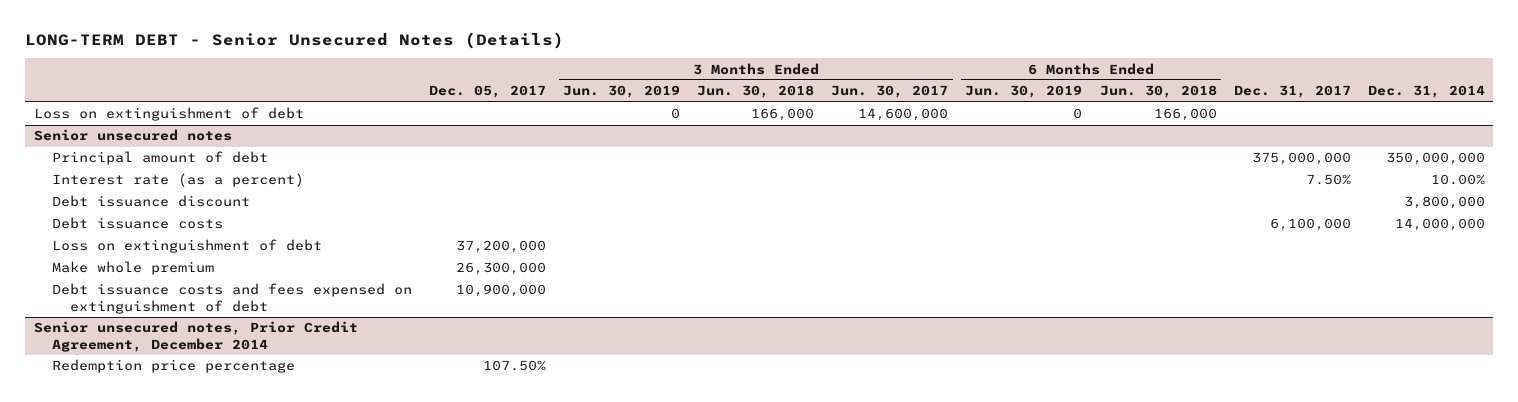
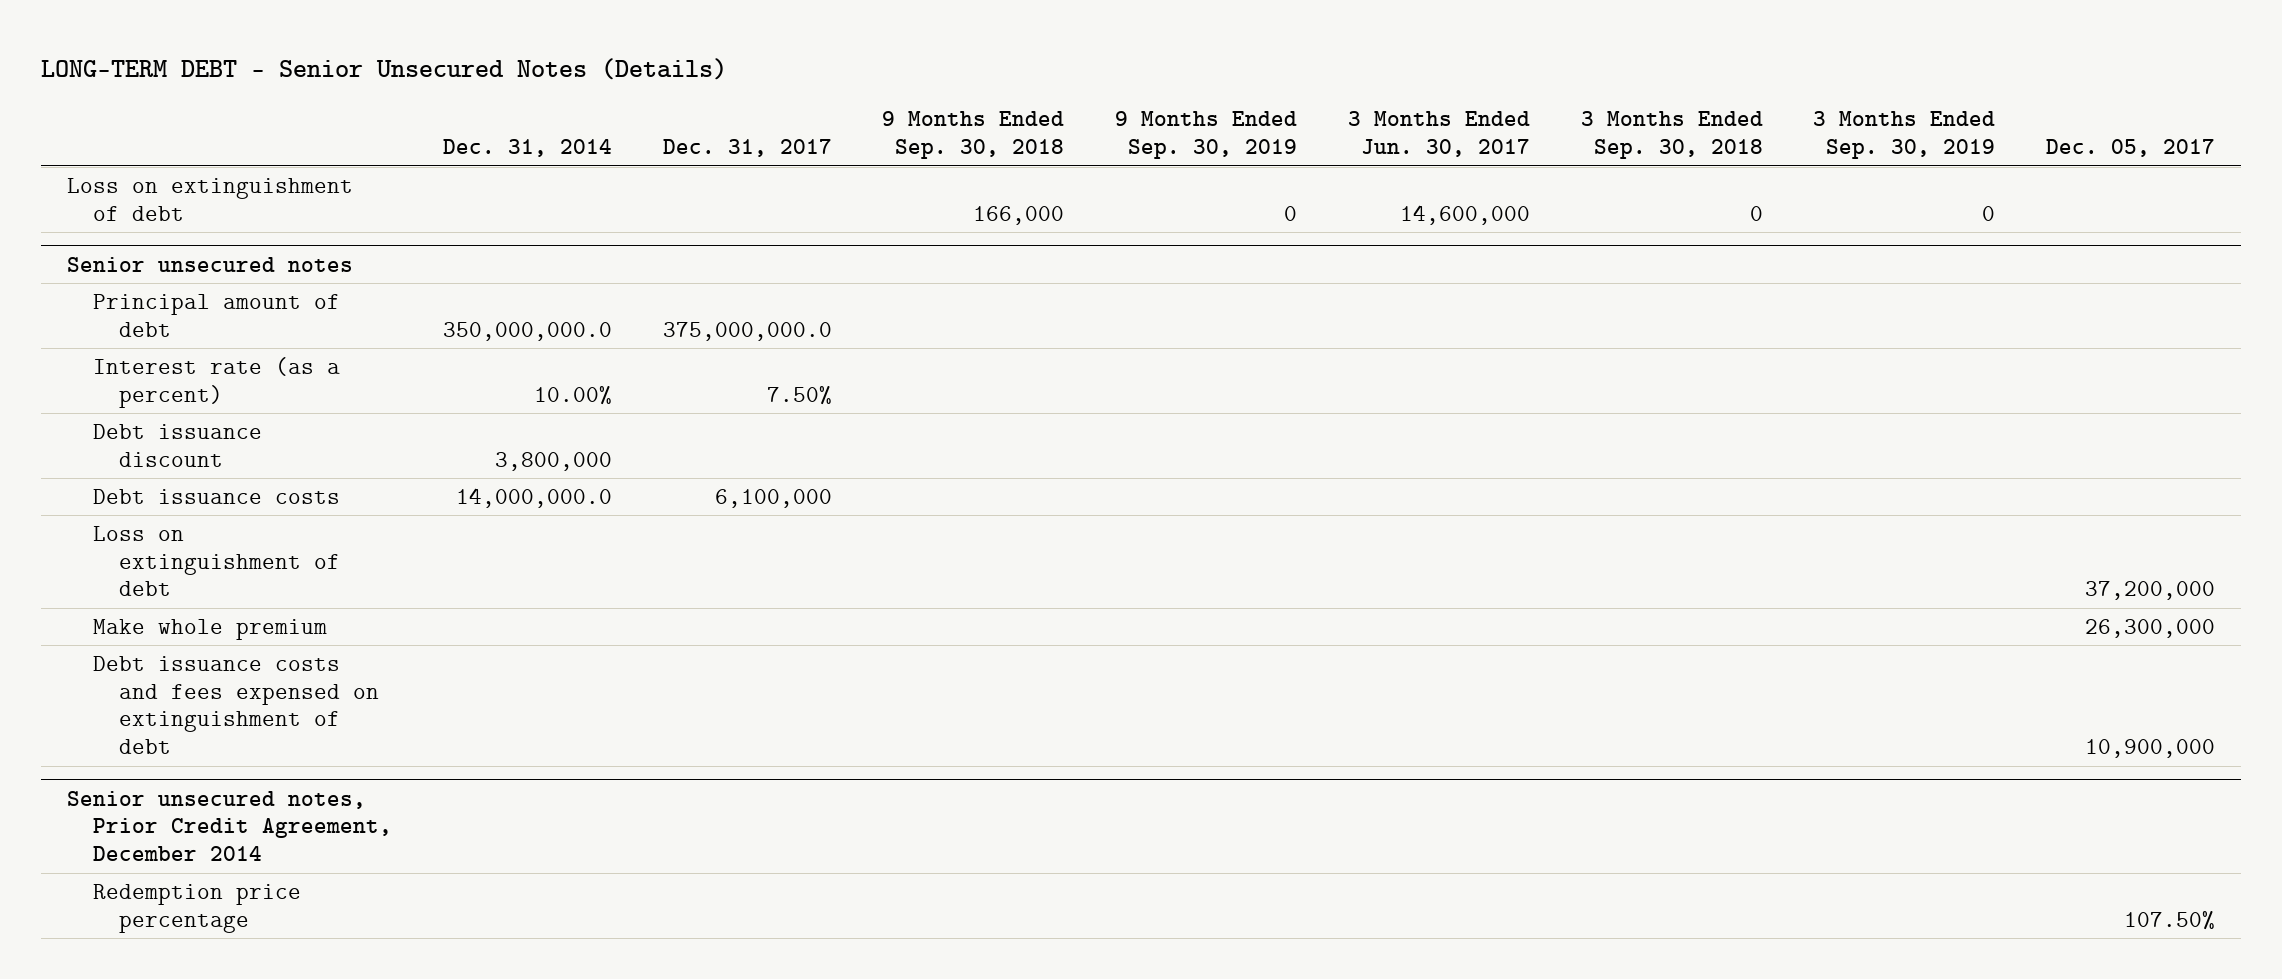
- | Dec. 05, 2017 | 3 Months Ended Jun. 30, 2019 | 3 Months Ended Jun. 30, 2018 | 3 Months Ended Jun. 30, 2017 | 6 Months Ended Jun. 30, 2019 | 6 Months Ended Jun. 30, 2018 | Dec. 31, 2017 | Dec. 31, 2014
+ | Dec. 31, 2014 | Dec. 31, 2017 | 9 Months Ended Sep. 30, 2018 | 9 Months Ended Sep. 30, 2019 | 3 Months Ended Jun. 30, 2017 | 3 Months Ended Sep. 30, 2018 | 3 Months Ended Sep. 30, 2019 | Dec. 05, 2017
@ Senior unsecured notes
- Principal amount of debt | | | | | | | 375,000,000 | 350,000,000
+ Principal amount of debt | 350,000,000.0 | 375,000,000.0 | | | | | |
- Debt issuance costs | | | | | | | 6,100,000 | 14,000,000
+ Debt issuance costs | 14,000,000.0 | 6,100,000 | | | | | |

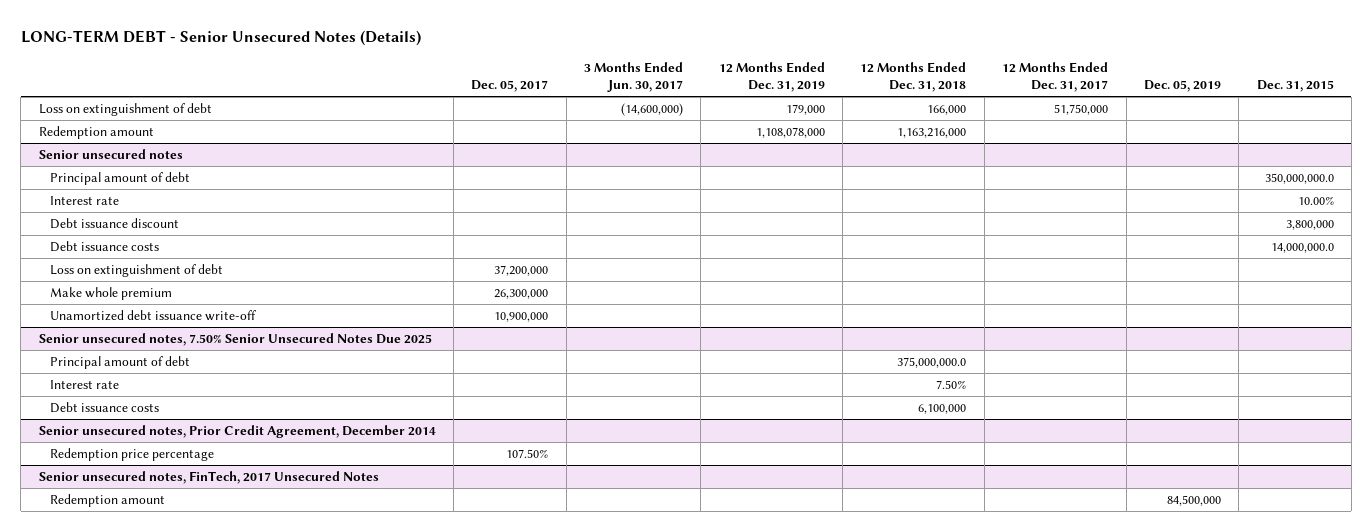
- | Dec. 31, 2014 | Dec. 31, 2017 | 9 Months Ended Sep. 30, 2018 | 9 Months Ended Sep. 30, 2019 | 3 Months Ended Jun. 30, 2017 | 3 Months Ended Sep. 30, 2018 | 3 Months Ended Sep. 30, 2019 | Dec. 05, 2017
+ | Dec. 05, 2017 | 3 Months Ended Jun. 30, 2017 | 12 Months Ended Dec. 31, 2019 | 12 Months Ended Dec. 31, 2018 | 12 Months Ended Dec. 31, 2017 | Dec. 05, 2019 | Dec. 31, 2015
- Loss on extinguishment of debt | | | 166,000 | 0 | 14,600,000 | 0 | 0 |
+ Loss on extinguishment of debt | | (14,600,000) | 179,000 | 166,000 | 51,750,000 | |
+ Redemption amount | | | 1,108,078,000 | 1,163,216,000 | | |
@ Senior unsecured notes
- Interest rate (as a percent) | 10.00% | 7.50% | | | | | |
+ Interest rate | | | | | | | 10.00%
- Debt issuance costs and fees expensed on extinguishment of debt | | | | | | | | 10,900,000
+ Unamortized debt issuance write-off | 10,900,000 | | | | | |
+ Senior unsecured notes, 7.50% Senior Unsecured Notes Due 2025
+ Principal amount of debt | | | | 375,000,000.0 | | |
+ Interest rate | | | | 7.50% | | |
+ Debt issuance costs | | | | 6,100,000 | | |
+ Senior unsecured notes, FinTech, 2017 Unsecured Notes
+ Redemption amount | | | | | | 84,500,000 |

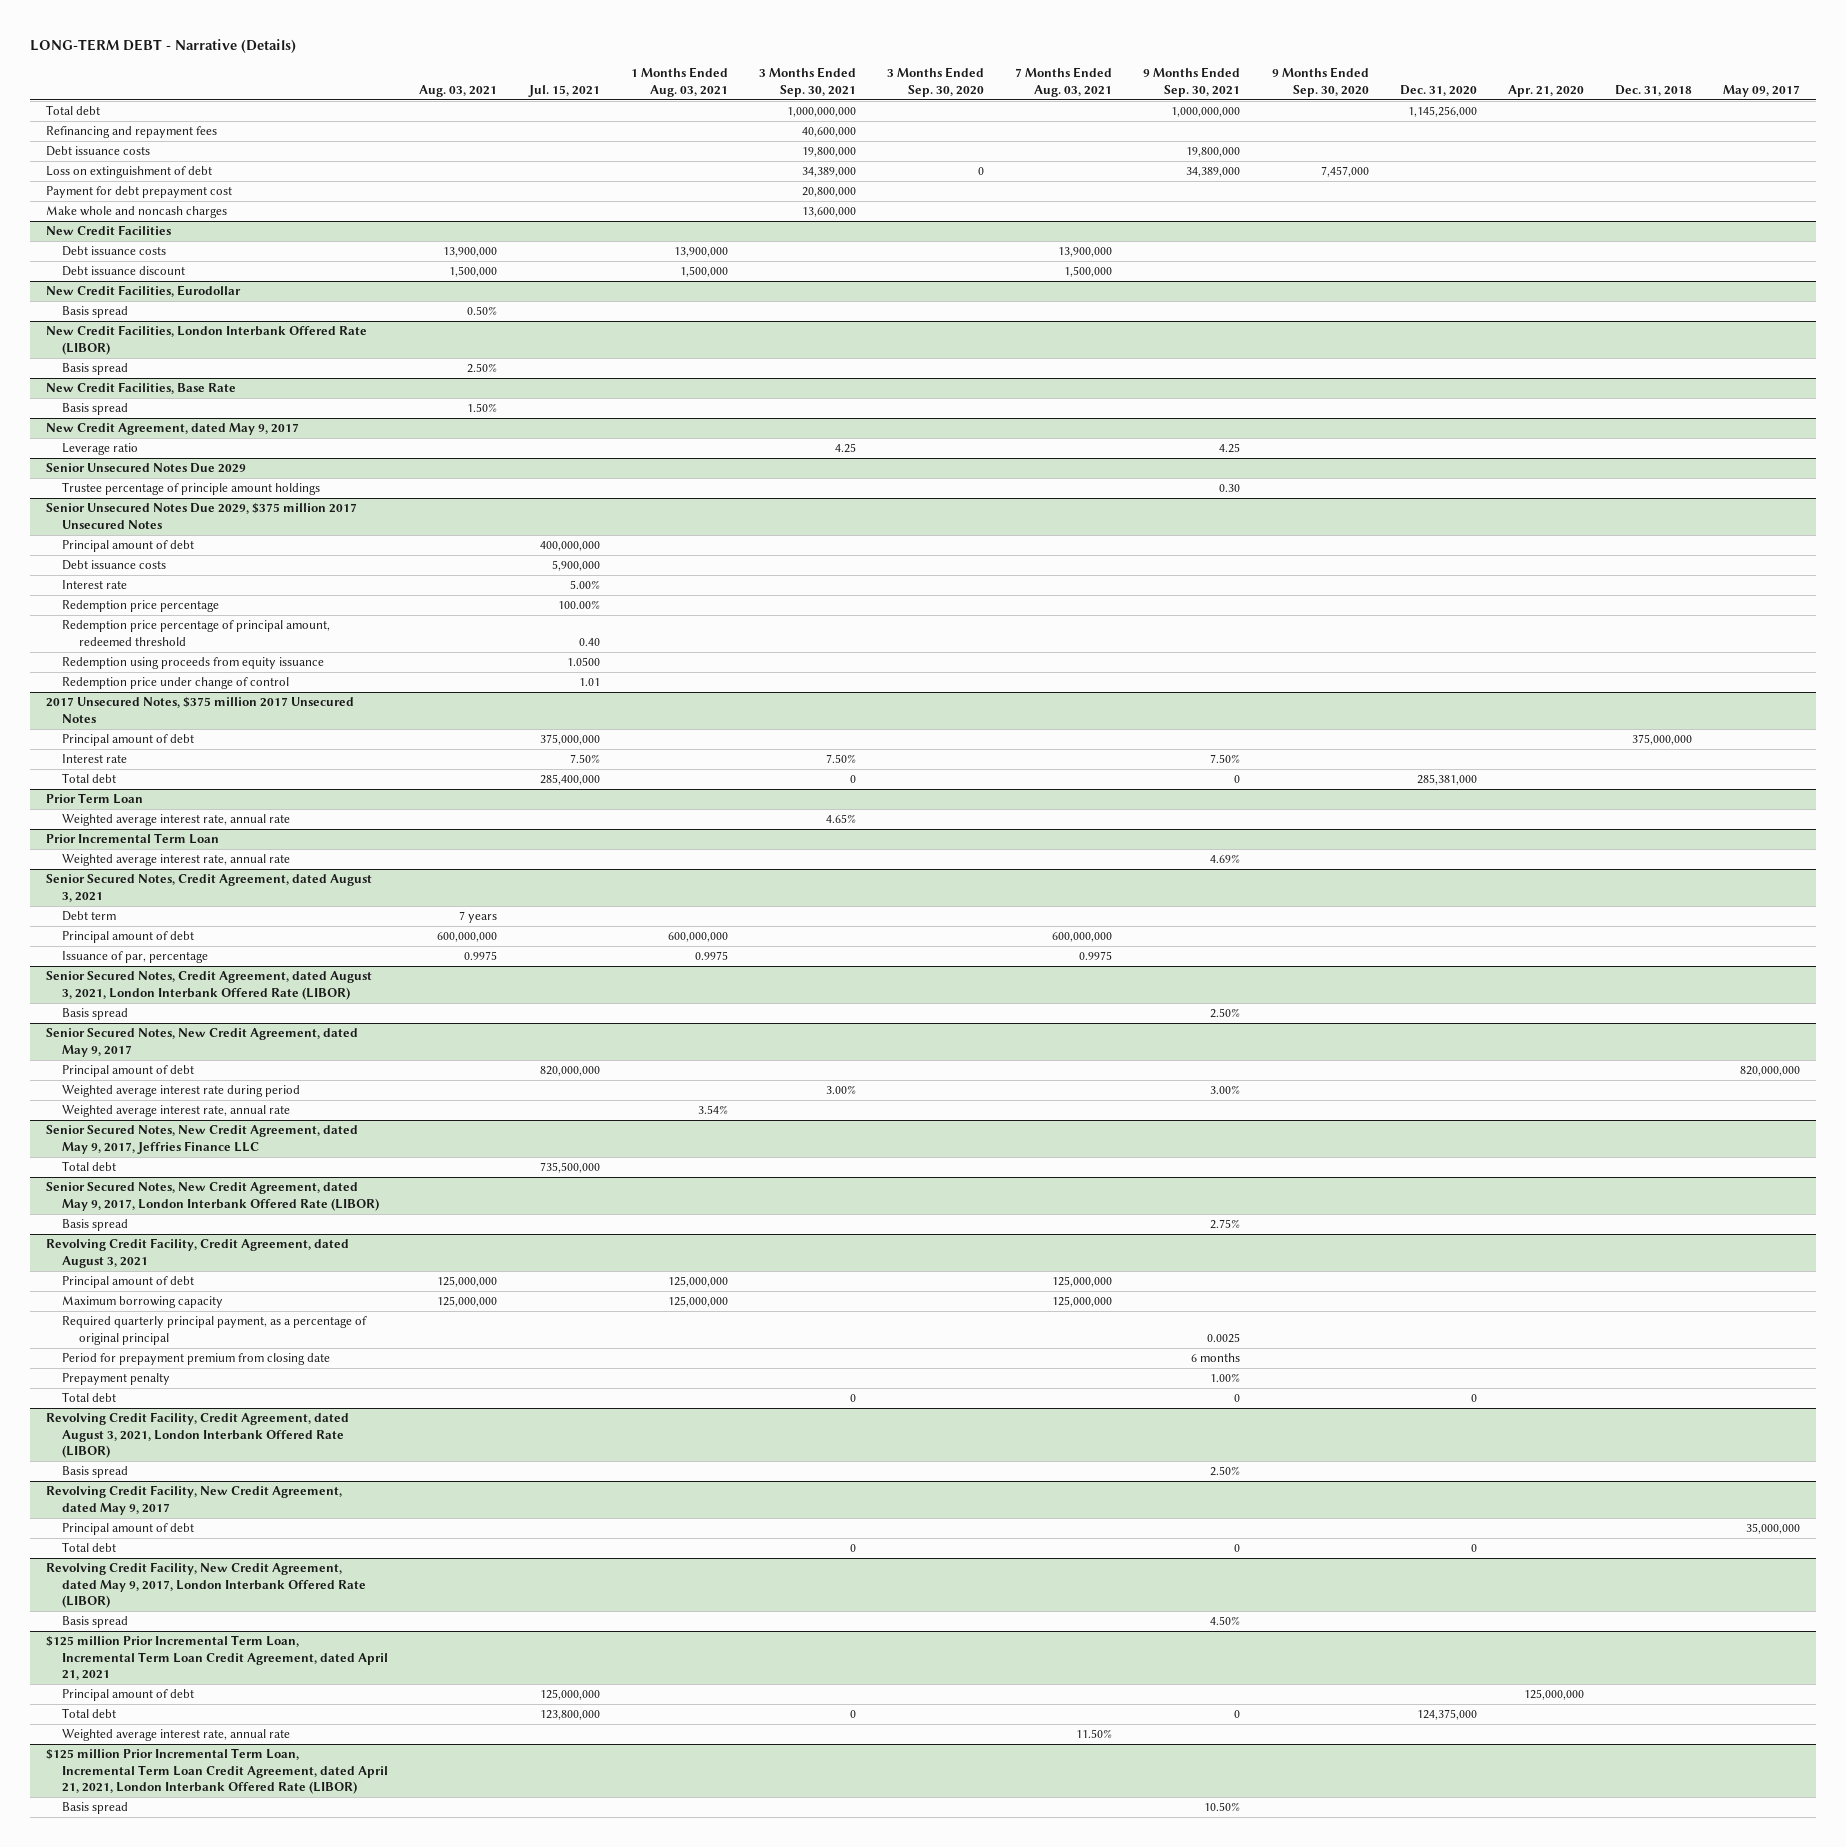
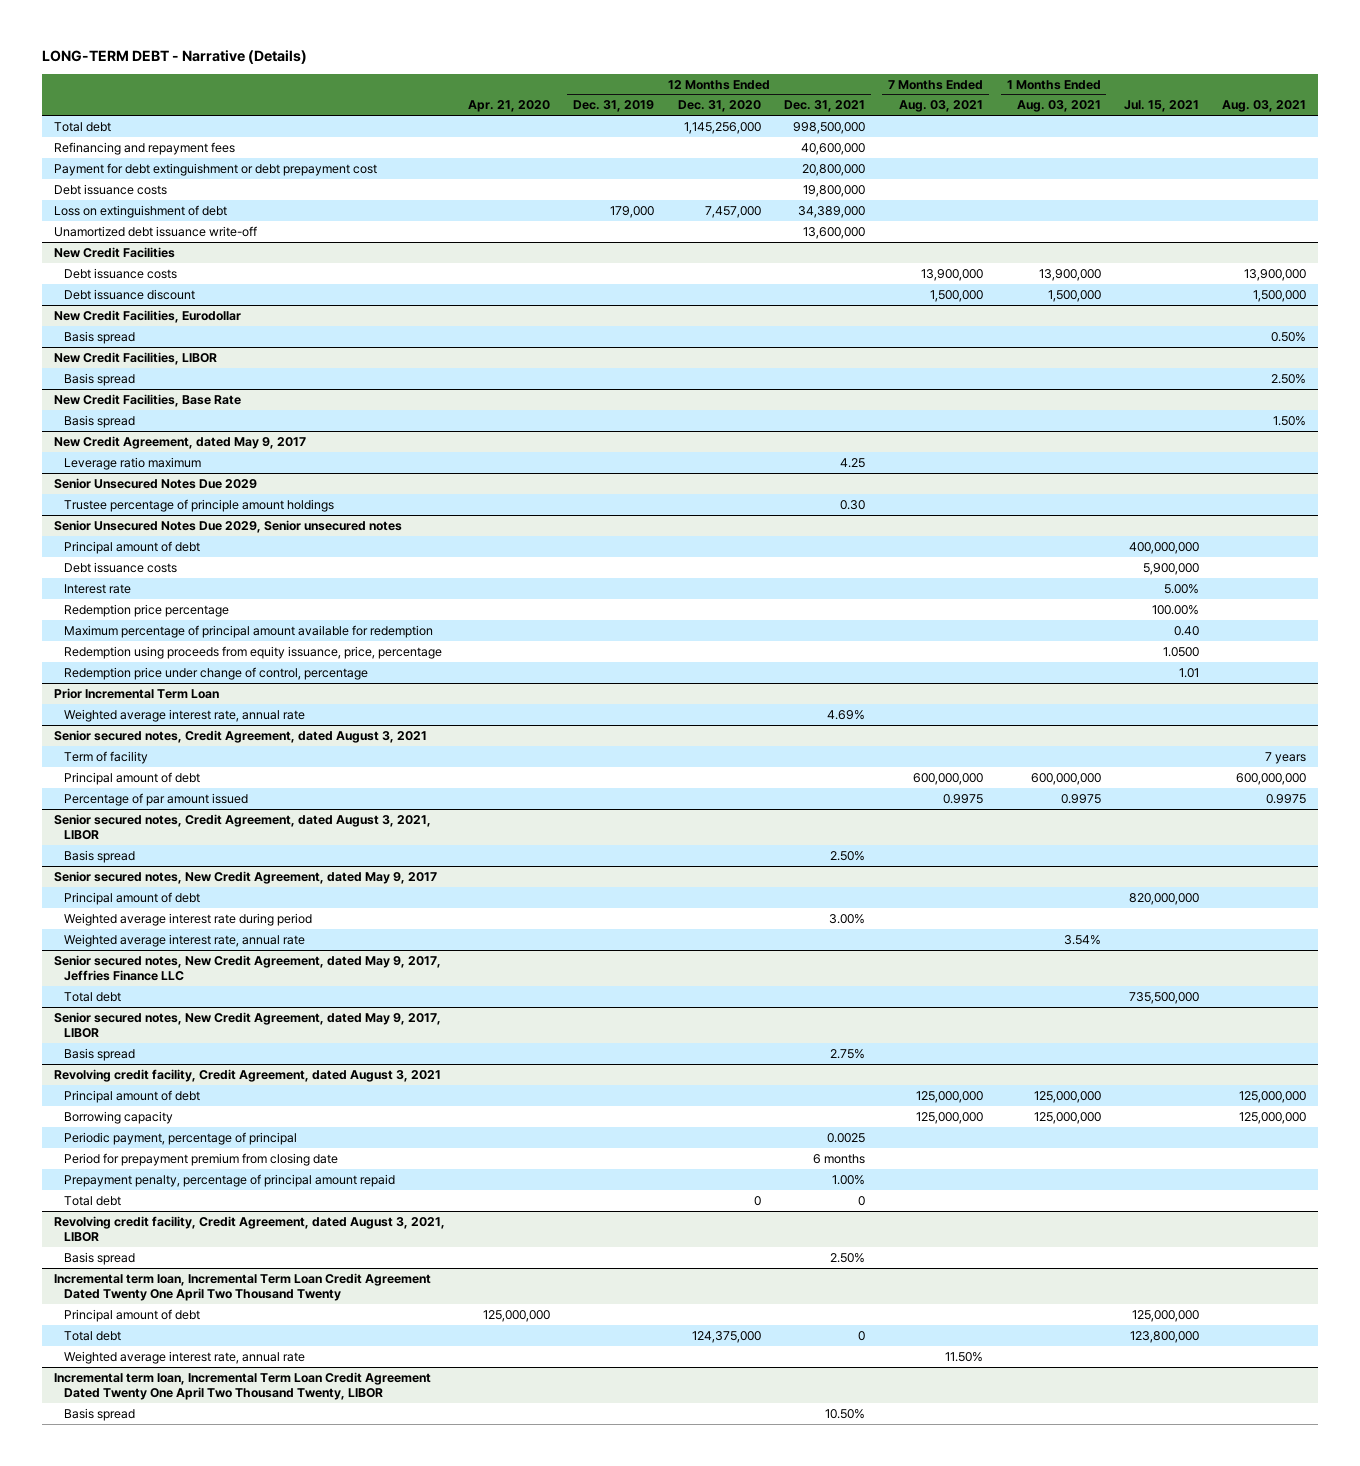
- | Aug. 03, 2021 | Jul. 15, 2021 | 1 Months Ended Aug. 03, 2021 | 3 Months Ended Sep. 30, 2021 | 3 Months Ended Sep. 30, 2020 | 7 Months Ended Aug. 03, 2021 | 9 Months Ended Sep. 30, 2021 | 9 Months Ended Sep. 30, 2020 | Dec. 31, 2020 | Apr. 21, 2020 | Dec. 31, 2018 | May 09, 2017
+ | Apr. 21, 2020 | 12 Months Ended Dec. 31, 2019 | 12 Months Ended Dec. 31, 2020 | 12 Months Ended Dec. 31, 2021 | 7 Months Ended Aug. 03, 2021 | 1 Months Ended Aug. 03, 2021 | Jul. 15, 2021 | Aug. 03, 2021
+ Payment for debt extinguishment or debt prepayment cost | | | | 20,800,000 | | | |
- Payment for debt prepayment cost | | | | 20,800,000 | | | | | | | |
- Make whole and noncash charges | | | | 13,600,000 | | | | | | | |
+ Unamortized debt issuance write-off | | | | 13,600,000 | | | |
- New Credit Facilities, London Interbank Offered Rate (LIBOR)
+ New Credit Facilities, LIBOR
@ New Credit Agreement, dated May 9, 2017
- Leverage ratio | | | | 4.25 | | | 4.25 | | | | |
+ Leverage ratio maximum | | | | 4.25 | | | |
- Senior Unsecured Notes Due 2029, $375 million 2017 Unsecured Notes
+ Senior Unsecured Notes Due 2029, Senior unsecured notes
- Redemption price percentage of principal amount, redeemed threshold | | 0.40 | | | | | | | | | |
- Redemption using proceeds from equity issuance | | 1.0500 | | | | | | | | | |
- Redemption price under change of control | | 1.01 | | | | | | | | | |
- 2017 Unsecured Notes, $375 million 2017 Unsecured Notes
- Principal amount of debt | | 375,000,000 | | | | | | | | | 375,000,000 |
- Interest rate | | 7.50% | | 7.50% | | | 7.50% | | | | |
- Total debt | | 285,400,000 | | 0 | | | 0 | | 285,381,000 | | |
- Prior Term Loan
- Weighted average interest rate, annual rate | | | | 4.65% | | | | | | | |
+ Maximum percentage of principal amount available for redemption | | | | | | | 0.40 |
+ Redemption using proceeds from equity issuance, price, percentage | | | | | | | 1.0500 |
+ Redemption price under change of control, percentage | | | | | | | 1.01 |
- Senior Secured Notes, Credit Agreement, dated August 3, 2021
- Debt term | 7 years | | | | | | | | | | |
+ Senior secured notes, Credit Agreement, dated August 3, 2021
+ Term of facility | | | | | | | | 7 years
- Issuance of par, percentage | 0.9975 | | 0.9975 | | | 0.9975 | | | | | |
- Senior Secured Notes, Credit Agreement, dated August 3, 2021, London Interbank Offered Rate (LIBOR)
+ Percentage of par amount issued | | | | | 0.9975 | 0.9975 | | 0.9975
+ Senior secured notes, Credit Agreement, dated August 3, 2021, LIBOR
- Senior Secured Notes, New Credit Agreement, dated May 9, 2017
+ Senior secured notes, New Credit Agreement, dated May 9, 2017
- Senior Secured Notes, New Credit Agreement, dated May 9, 2017, Jeffries Finance LLC
+ Senior secured notes, New Credit Agreement, dated May 9, 2017, Jeffries Finance LLC
- Senior Secured Notes, New Credit Agreement, dated May 9, 2017, London Interbank Offered Rate (LIBOR)
+ Senior secured notes, New Credit Agreement, dated May 9, 2017, LIBOR
- Revolving Credit Facility, Credit Agreement, dated August 3, 2021
+ Revolving credit facility, Credit Agreement, dated August 3, 2021
- Maximum borrowing capacity | 125,000,000 | | 125,000,000 | | | 125,000,000 | | | | | |
- Required quarterly principal payment, as a percentage of original principal | | | | | | | 0.0025 | | | | |
+ Borrowing capacity | | | | | 125,000,000 | 125,000,000 | | 125,000,000
+ Periodic payment, percentage of principal | | | | 0.0025 | | | |
- Prepayment penalty | | | | | | | 1.00% | | | | |
+ Prepayment penalty, percentage of principal amount repaid | | | | 1.00% | | | |
- Revolving Credit Facility, Credit Agreement, dated August 3, 2021, London Interbank Offered Rate (LIBOR)
+ Revolving credit facility, Credit Agreement, dated August 3, 2021, LIBOR
- Revolving Credit Facility, New Credit Agreement, dated May 9, 2017
- Principal amount of debt | | | | | | | | | | | | 35,000,000
- Total debt | | | | 0 | | | 0 | | 0 | | |
- Revolving Credit Facility, New Credit Agreement, dated May 9, 2017, London Interbank Offered Rate (LIBOR)
- Basis spread | | | | | | | 4.50% | | | | |
- $125 million Prior Incremental Term Loan, Incremental Term Loan Credit Agreement, dated April 21, 2021
+ Incremental term loan, Incremental Term Loan Credit Agreement Dated Twenty One April Two Thousand Twenty
- $125 million Prior Incremental Term Loan, Incremental Term Loan Credit Agreement, dated April 21, 2021, London Interbank Offered Rate (LIBOR)
- Basis spread | | | | | | | 10.50% | | | | |
+ Incremental term loan, Incremental Term Loan Credit Agreement Dated Twenty One April Two Thousand Twenty, LIBOR
+ Basis spread | | | | 10.50% | | | |

